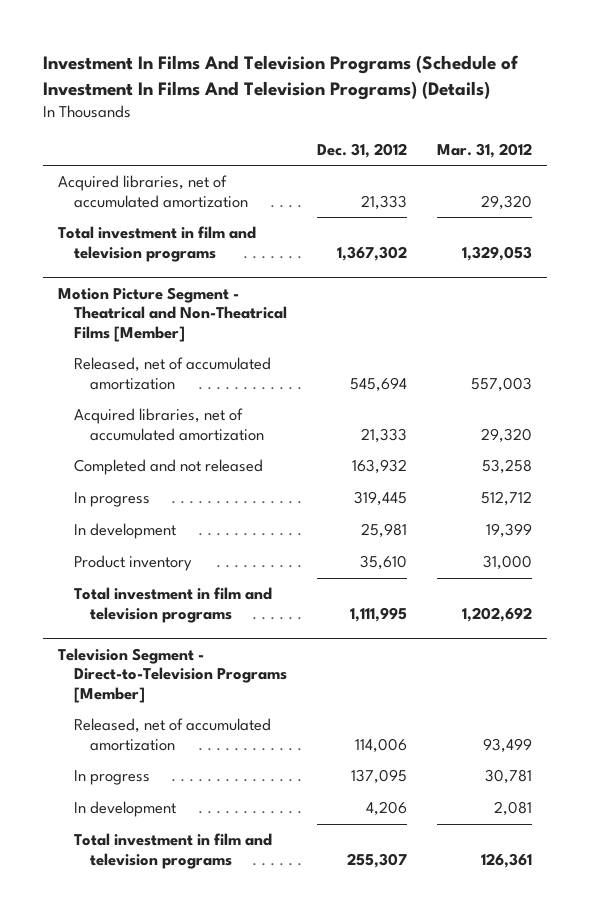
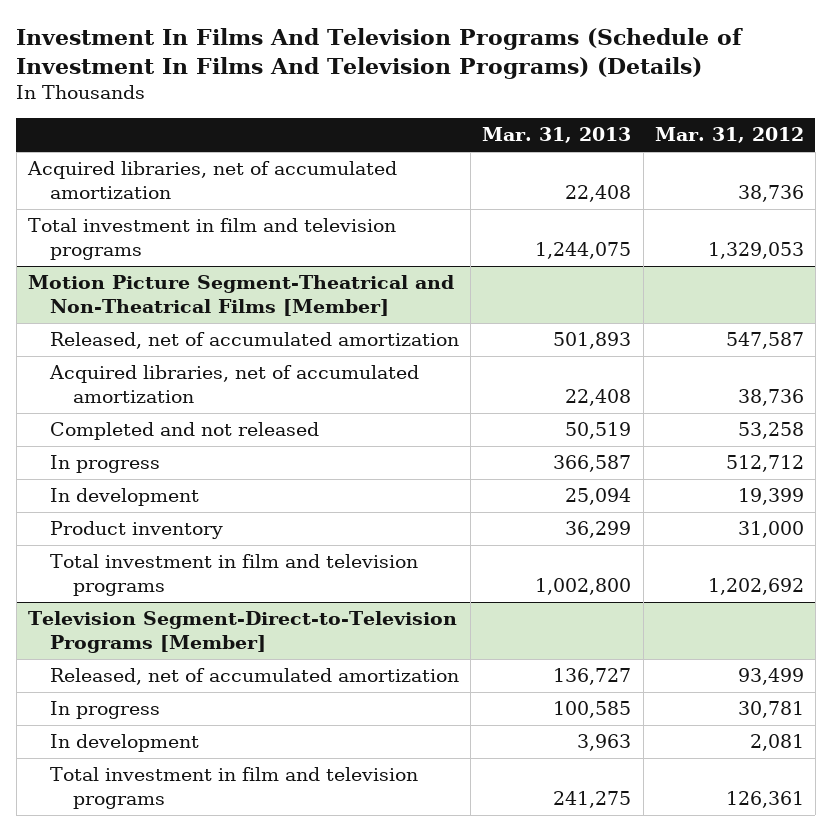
- | Dec. 31, 2012 | Mar. 31, 2012
+ | Mar. 31, 2013 | Mar. 31, 2012
- Acquired libraries, net of accumulated amortization | 21,333 | 29,320
+ Acquired libraries, net of accumulated amortization | 22,408 | 38,736
- Motion Picture Segment - Theatrical and Non-Theatrical Films [Member]
- Released, net of accumulated amortization | 545,694 | 557,003
- Acquired libraries, net of accumulated amortization | 21,333 | 29,320
+ Motion Picture Segment-Theatrical and Non-Theatrical Films [Member]
+ Released, net of accumulated amortization | 501,893 | 547,587
+ Acquired libraries, net of accumulated amortization | 22,408 | 38,736
- Television Segment - Direct-to-Television Programs [Member]
+ Television Segment-Direct-to-Television Programs [Member]

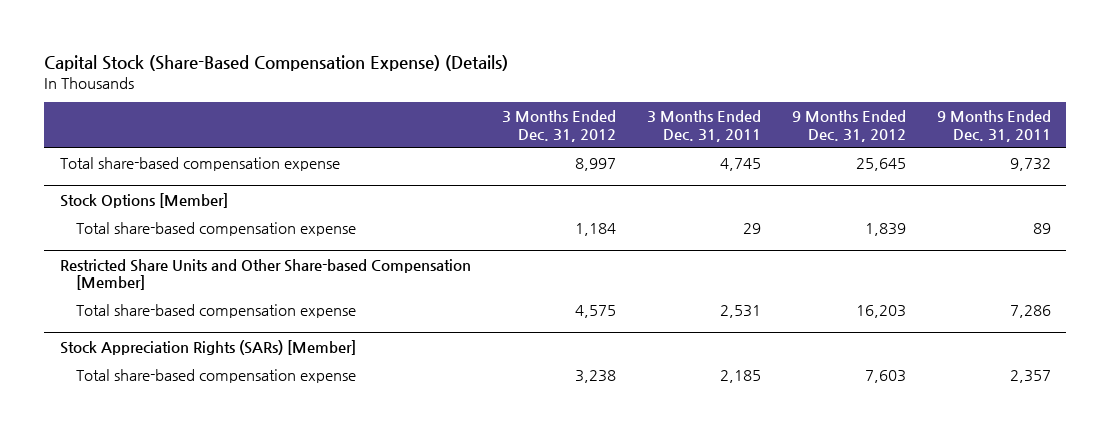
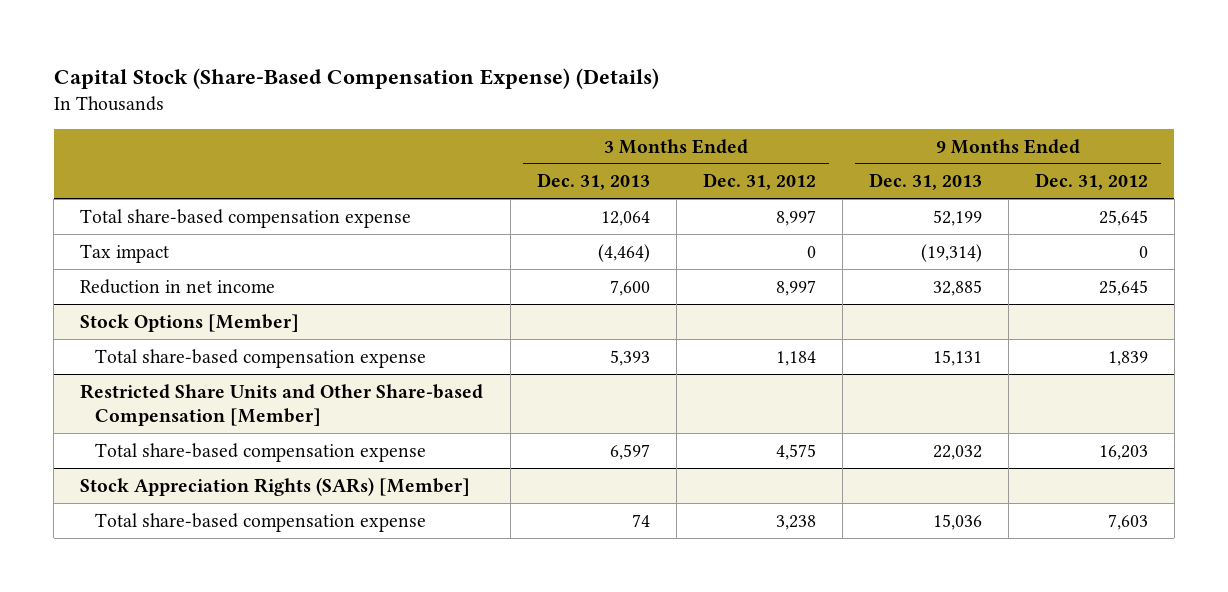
- | 3 Months Ended Dec. 31, 2012 | 3 Months Ended Dec. 31, 2011 | 9 Months Ended Dec. 31, 2012 | 9 Months Ended Dec. 31, 2011
+ | 3 Months Ended Dec. 31, 2013 | 3 Months Ended Dec. 31, 2012 | 9 Months Ended Dec. 31, 2013 | 9 Months Ended Dec. 31, 2012
+ Tax impact | (4,464) | 0 | (19,314) | 0
+ Reduction in net income | 7,600 | 8,997 | 32,885 | 25,645

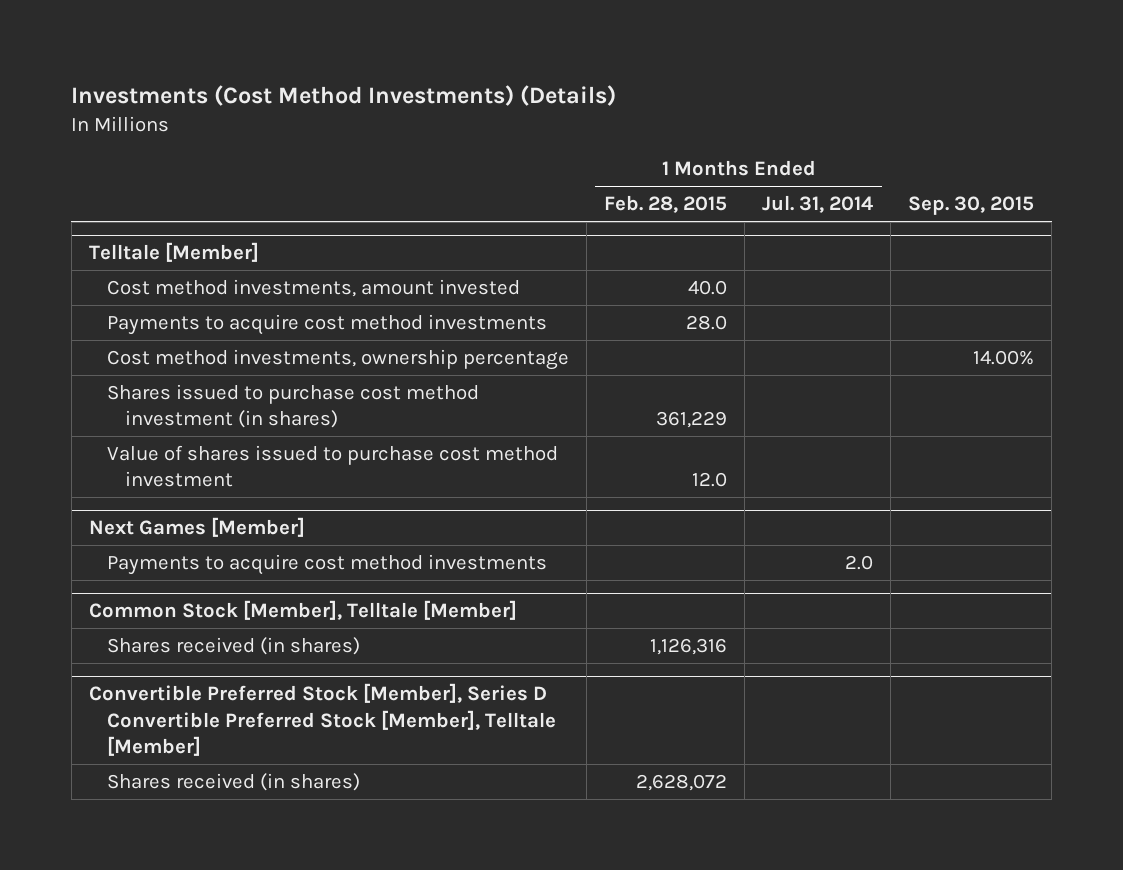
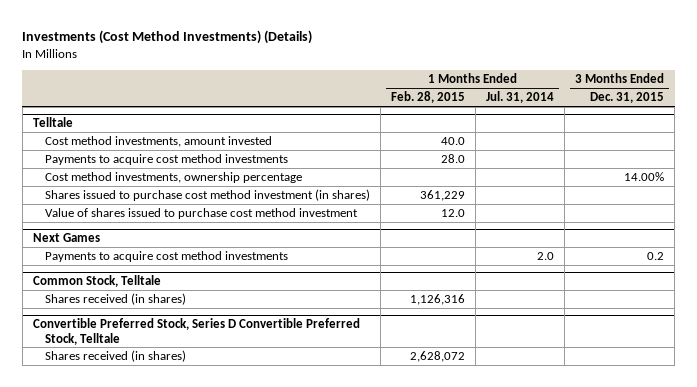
- | 1 Months Ended Feb. 28, 2015 | 1 Months Ended Jul. 31, 2014 | Sep. 30, 2015
+ | 1 Months Ended Feb. 28, 2015 | 1 Months Ended Jul. 31, 2014 | 3 Months Ended Dec. 31, 2015
- Telltale [Member]
+ Telltale
- Next Games [Member]
+ Next Games
- Common Stock [Member], Telltale [Member]
+ Common Stock, Telltale
- Convertible Preferred Stock [Member], Series D Convertible Preferred Stock [Member], Telltale [Member]
+ Convertible Preferred Stock, Series D Convertible Preferred Stock, Telltale

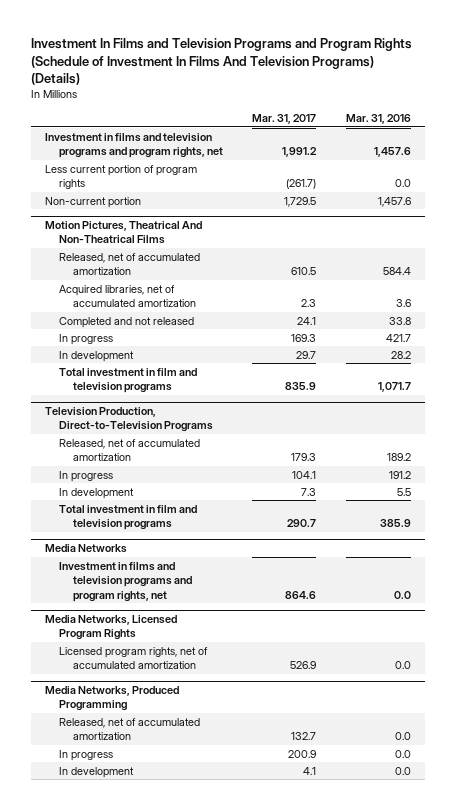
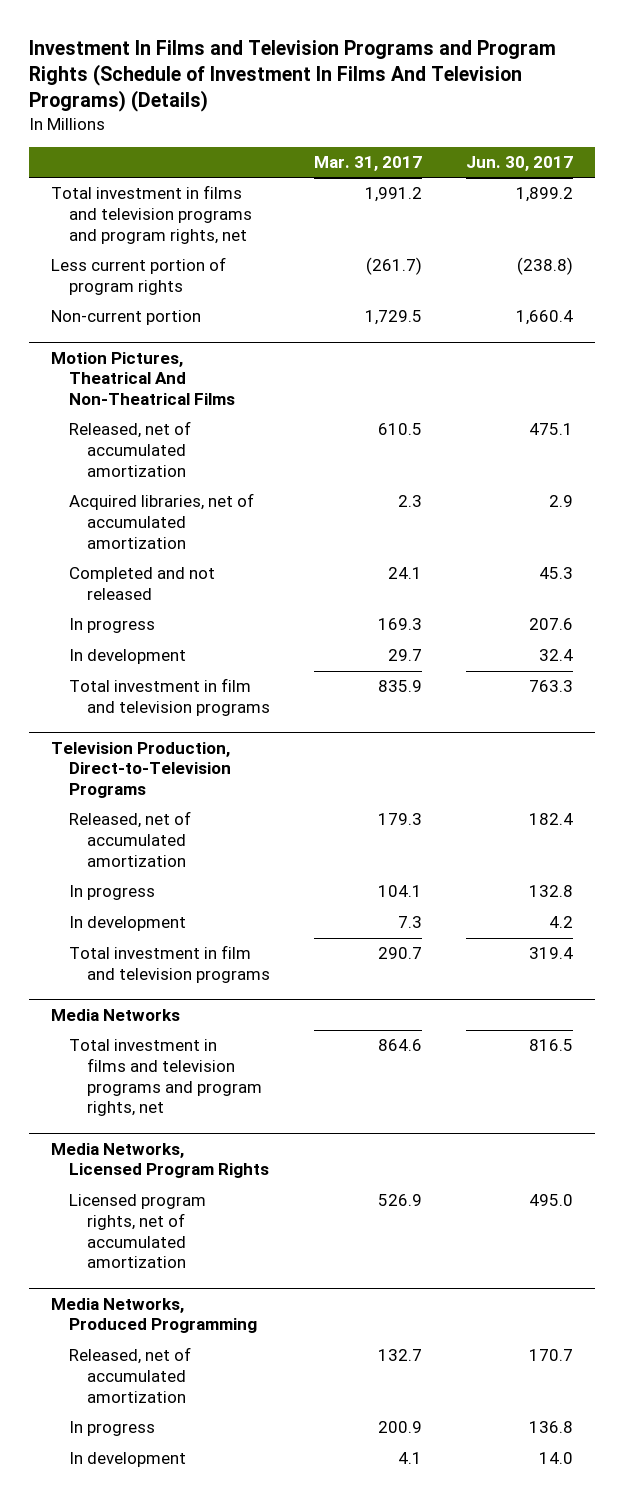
- | Mar. 31, 2017 | Mar. 31, 2016
+ | Mar. 31, 2017 | Jun. 30, 2017
- Investment in films and television programs and program rights, net | 1,991.2 | 1,457.6
+ Total investment in films and television programs and program rights, net | 1,991.2 | 1,899.2
@ Media Networks
- Investment in films and television programs and program rights, net | 864.6 | 0.0
+ Total investment in films and television programs and program rights, net | 864.6 | 816.5

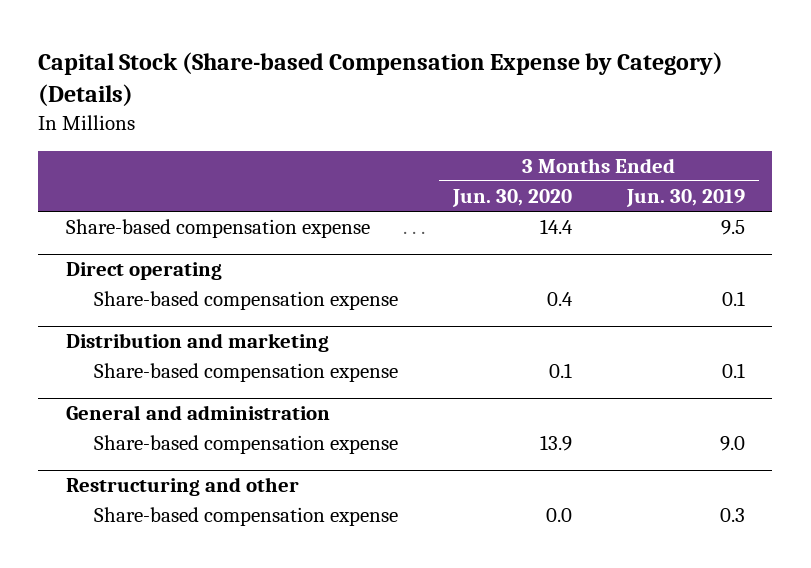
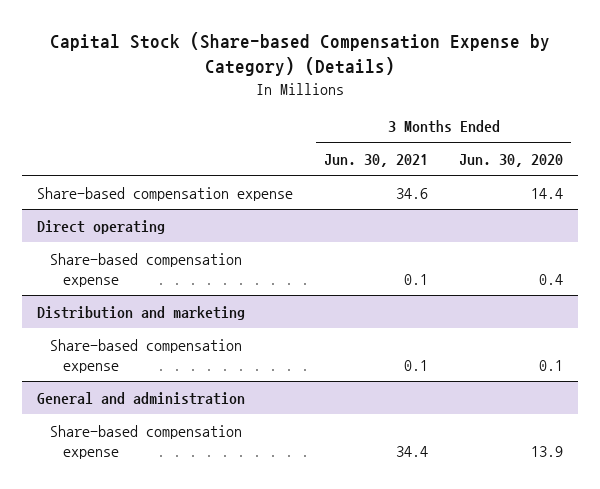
- | 3 Months Ended Jun. 30, 2020 | 3 Months Ended Jun. 30, 2019
+ | 3 Months Ended Jun. 30, 2021 | 3 Months Ended Jun. 30, 2020
- Restructuring and other
- Share-based compensation expense | 0.0 | 0.3

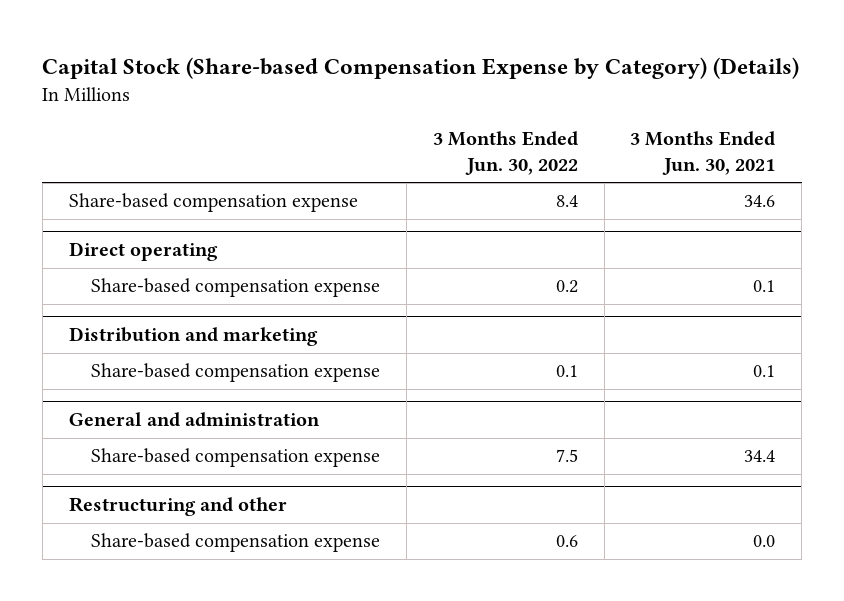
- | 3 Months Ended Jun. 30, 2021 | 3 Months Ended Jun. 30, 2020
+ | 3 Months Ended Jun. 30, 2022 | 3 Months Ended Jun. 30, 2021
+ Restructuring and other
+ Share-based compensation expense | 0.6 | 0.0

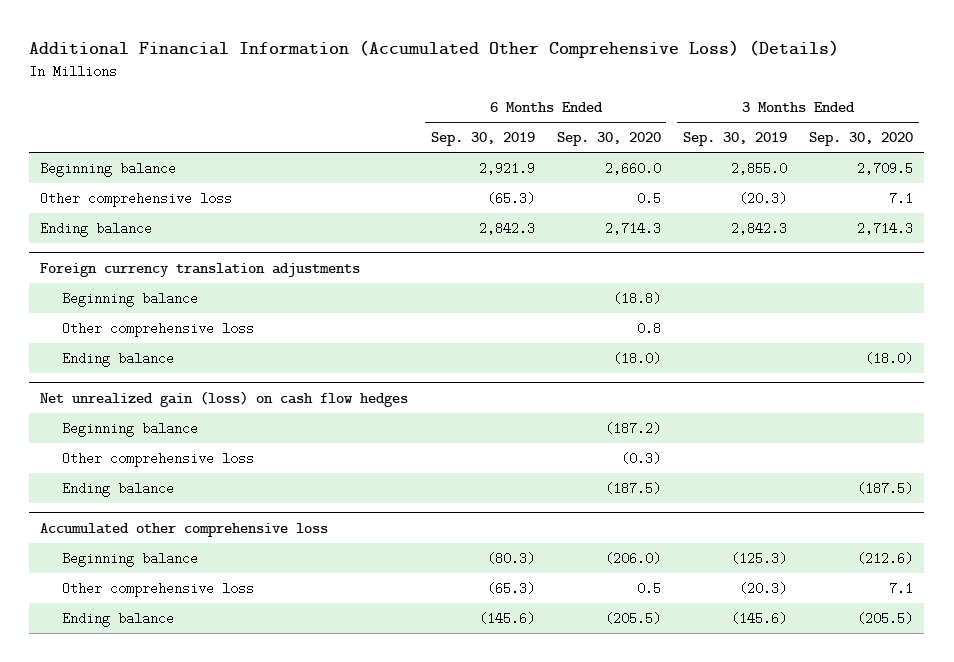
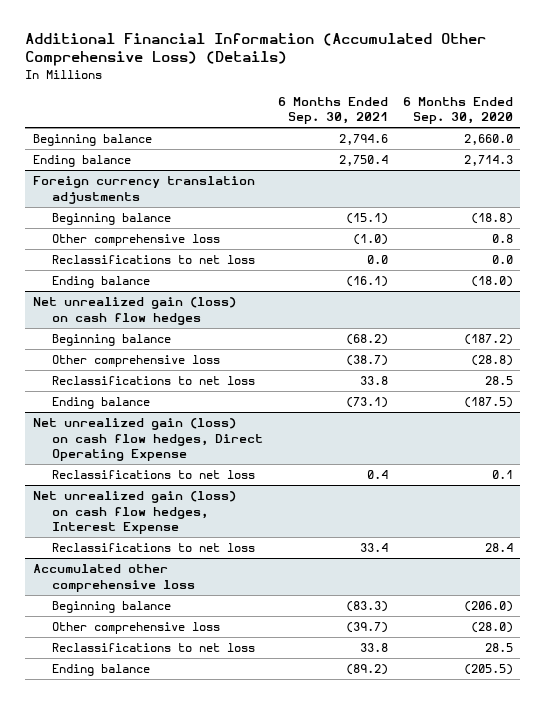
- | 6 Months Ended Sep. 30, 2019 | 6 Months Ended Sep. 30, 2020 | 3 Months Ended Sep. 30, 2019 | 3 Months Ended Sep. 30, 2020
+ | 6 Months Ended Sep. 30, 2021 | 6 Months Ended Sep. 30, 2020
- Other comprehensive loss | (65.3) | 0.5 | (20.3) | 7.1
@ Foreign currency translation adjustments
+ Reclassifications to net loss | 0.0 | 0.0
@ Net unrealized gain (loss) on cash flow hedges
- Other comprehensive loss | | (0.3) | |
+ Other comprehensive loss | (38.7) | (28.8)
+ Reclassifications to net loss | 33.8 | 28.5
+ Net unrealized gain (loss) on cash flow hedges, Direct Operating Expense
+ Reclassifications to net loss | 0.4 | 0.1
+ Net unrealized gain (loss) on cash flow hedges, Interest Expense
+ Reclassifications to net loss | 33.4 | 28.4
@ Accumulated other comprehensive loss
- Other comprehensive loss | (65.3) | 0.5 | (20.3) | 7.1
+ Other comprehensive loss | (39.7) | (28.0)
+ Reclassifications to net loss | 33.8 | 28.5

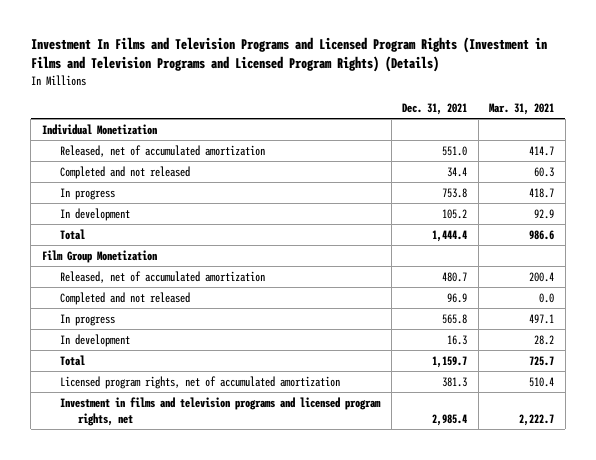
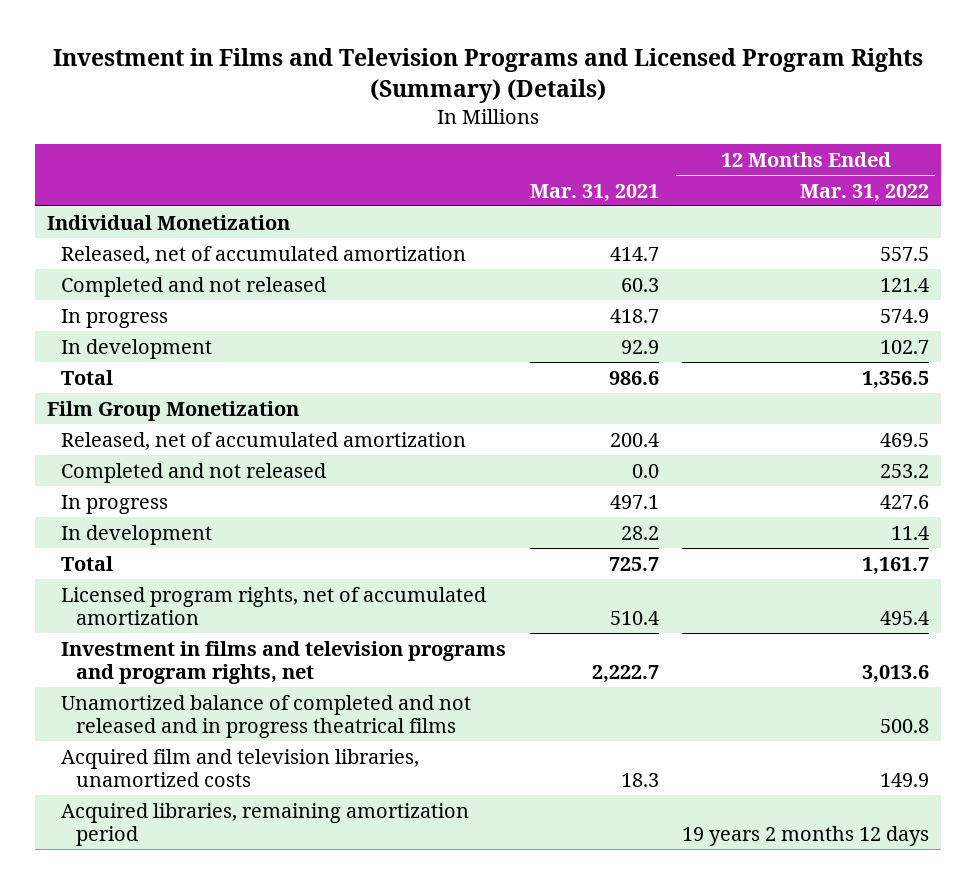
- Investment In Films and Television Programs and Licensed Program Rights (Investment in Films and Television Programs and Licensed Program Rights) (Details)
+ Investment in Films and Television Programs and Licensed Program Rights (Summary) (Details)
- | Dec. 31, 2021 | Mar. 31, 2021
+ | Mar. 31, 2021 | 12 Months Ended Mar. 31, 2022
- Investment in films and television programs and licensed program rights, net | 2,985.4 | 2,222.7
+ Investment in films and television programs and program rights, net | 2,222.7 | 3,013.6
+ Unamortized balance of completed and not released and in progress theatrical films | | 500.8
+ Acquired film and television libraries, unamortized costs | 18.3 | 149.9
+ Acquired libraries, remaining amortization period | | 19 years 2 months 12 days

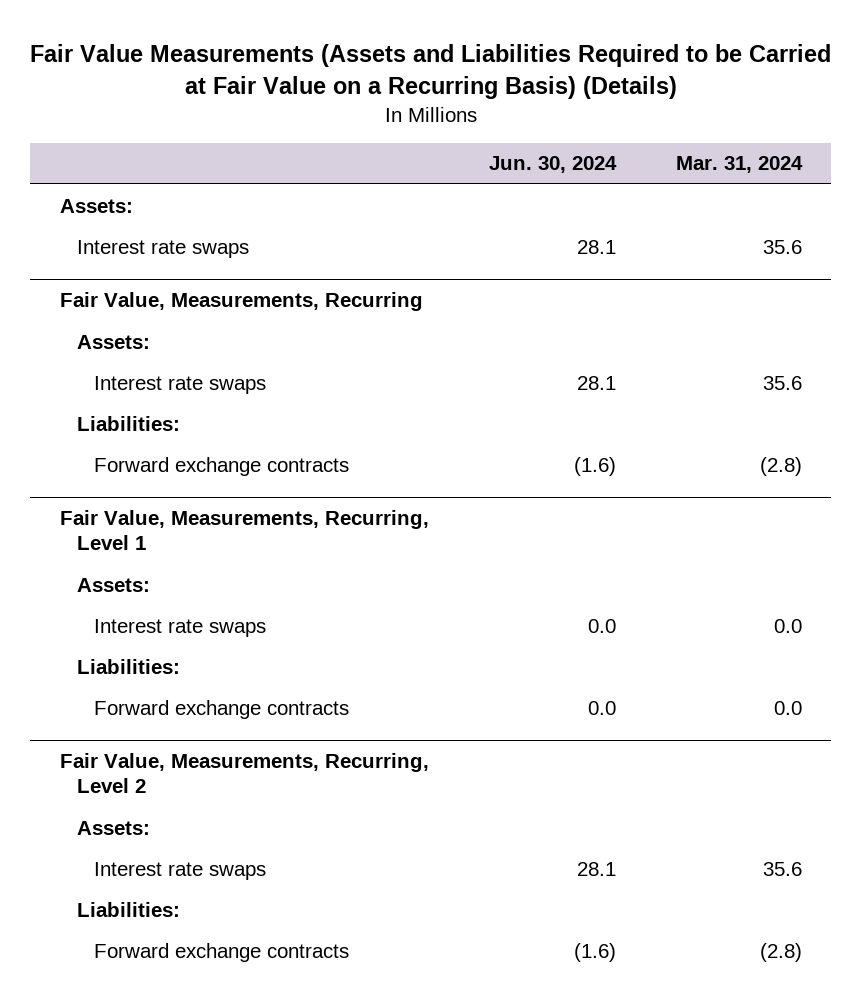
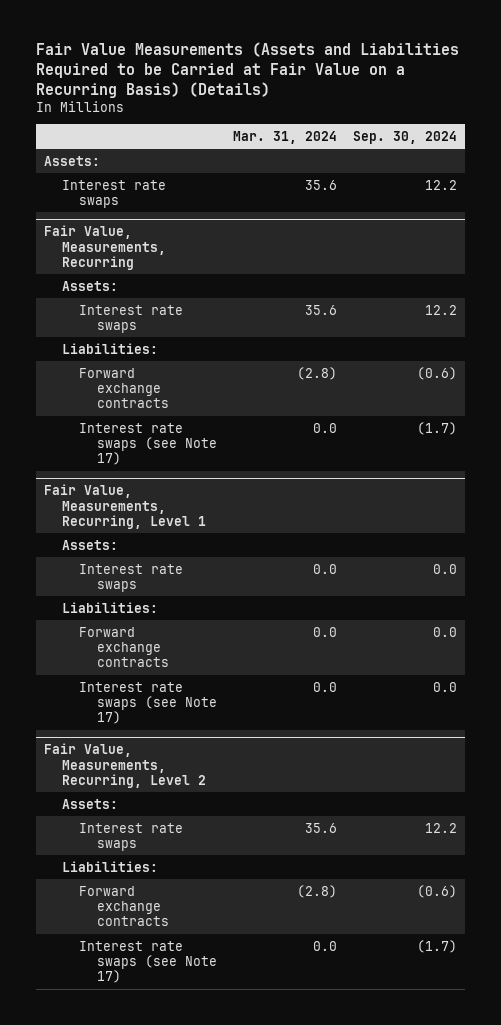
- | Jun. 30, 2024 | Mar. 31, 2024
+ | Mar. 31, 2024 | Sep. 30, 2024
@ Fair Value, Measurements, Recurring
+ Interest rate swaps (see Note 17) | 0.0 | (1.7)
@ Fair Value, Measurements, Recurring, Level 1
+ Interest rate swaps (see Note 17) | 0.0 | 0.0
@ Fair Value, Measurements, Recurring, Level 2
+ Interest rate swaps (see Note 17) | 0.0 | (1.7)

